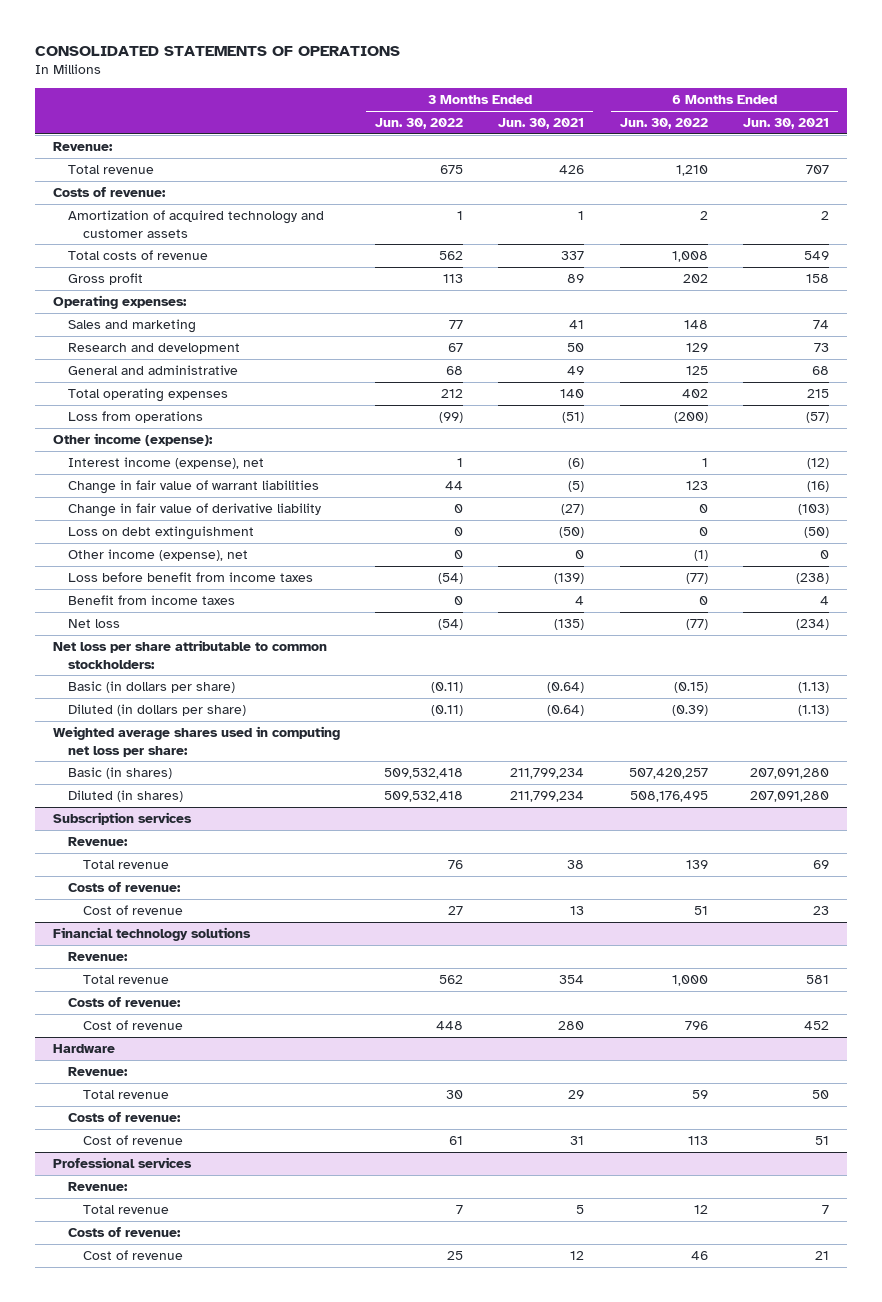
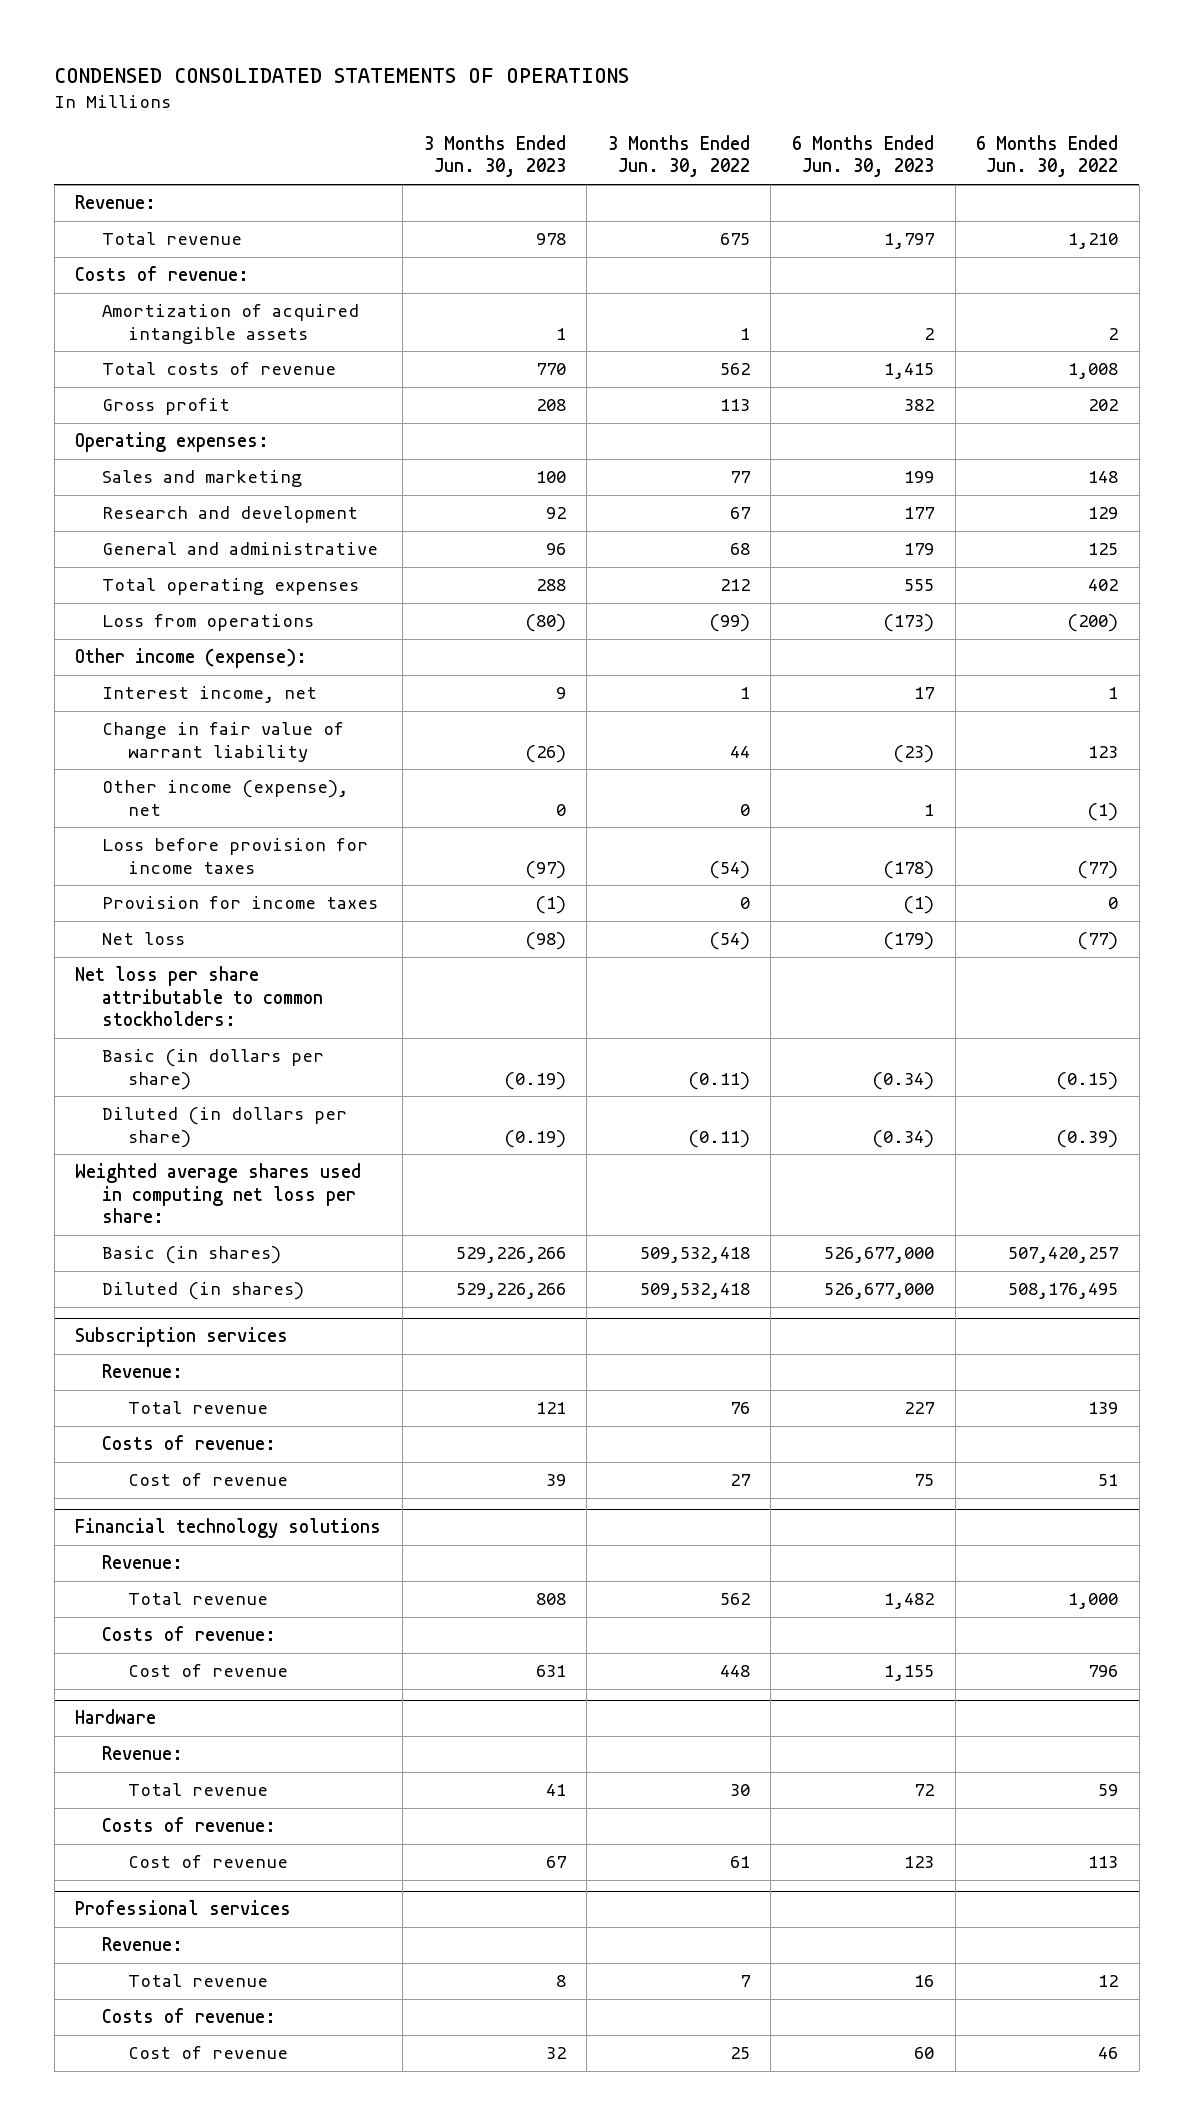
- CONSOLIDATED STATEMENTS OF OPERATIONS
+ CONDENSED CONSOLIDATED STATEMENTS OF OPERATIONS
- | 3 Months Ended Jun. 30, 2022 | 3 Months Ended Jun. 30, 2021 | 6 Months Ended Jun. 30, 2022 | 6 Months Ended Jun. 30, 2021
+ | 3 Months Ended Jun. 30, 2023 | 3 Months Ended Jun. 30, 2022 | 6 Months Ended Jun. 30, 2023 | 6 Months Ended Jun. 30, 2022
- Amortization of acquired technology and customer assets | 1 | 1 | 2 | 2
+ Amortization of acquired intangible assets | 1 | 1 | 2 | 2
- Interest income (expense), net | 1 | (6) | 1 | (12)
- Change in fair value of warrant liabilities | 44 | (5) | 123 | (16)
- Change in fair value of derivative liability | 0 | (27) | 0 | (103)
- Loss on debt extinguishment | 0 | (50) | 0 | (50)
+ Interest income, net | 9 | 1 | 17 | 1
+ Change in fair value of warrant liability | (26) | 44 | (23) | 123
- Loss before benefit from income taxes | (54) | (139) | (77) | (238)
- Benefit from income taxes | 0 | 4 | 0 | 4
+ Loss before provision for income taxes | (97) | (54) | (178) | (77)
+ Provision for income taxes | (1) | 0 | (1) | 0

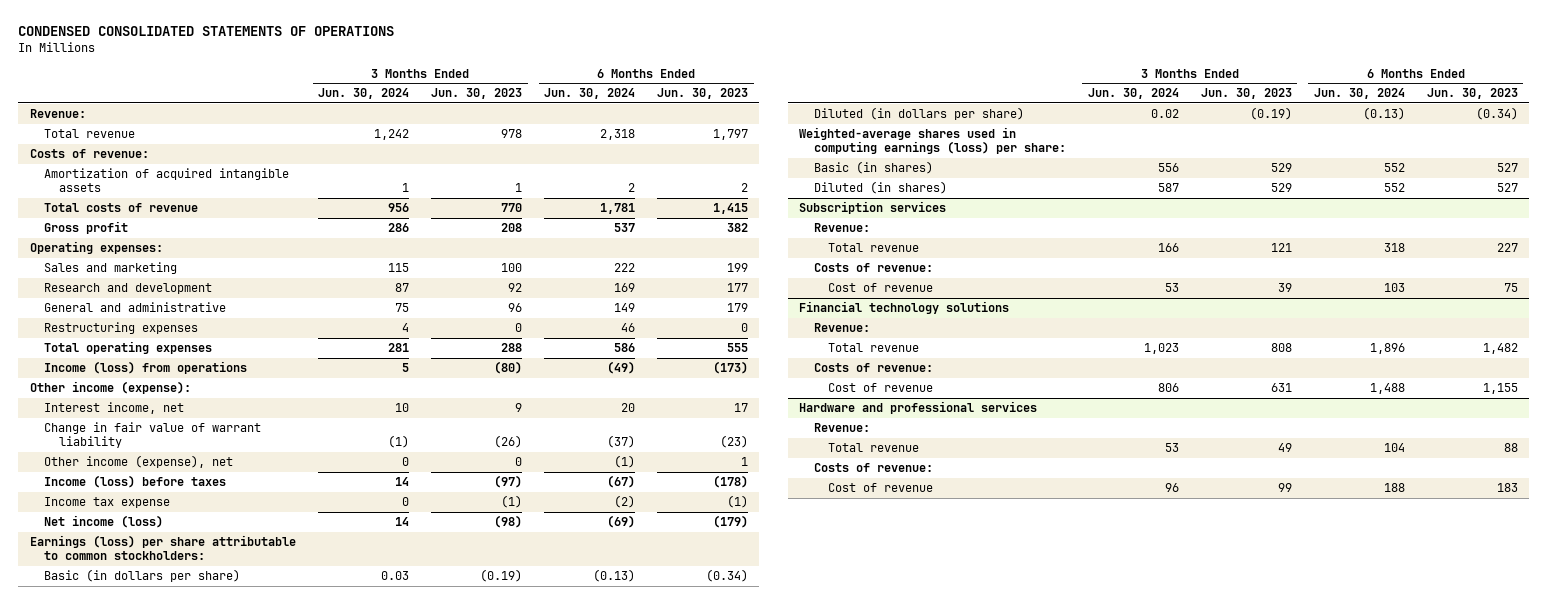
- | 3 Months Ended Jun. 30, 2023 | 3 Months Ended Jun. 30, 2022 | 6 Months Ended Jun. 30, 2023 | 6 Months Ended Jun. 30, 2022
+ | 3 Months Ended Jun. 30, 2024 | 3 Months Ended Jun. 30, 2023 | 6 Months Ended Jun. 30, 2024 | 6 Months Ended Jun. 30, 2023
+ Restructuring expenses | 4 | 0 | 46 | 0
- Loss from operations | (80) | (99) | (173) | (200)
+ Income (loss) from operations | 5 | (80) | (49) | (173)
- Loss before provision for income taxes | (97) | (54) | (178) | (77)
- Provision for income taxes | (1) | 0 | (1) | 0
- Net loss | (98) | (54) | (179) | (77)
- Net loss per share attributable to common stockholders:
+ Income (loss) before taxes | 14 | (97) | (67) | (178)
+ Income tax expense | 0 | (1) | (2) | (1)
+ Net income (loss) | 14 | (98) | (69) | (179)
+ Earnings (loss) per share attributable to common stockholders:
- Weighted average shares used in computing net loss per share:
- Basic (in shares) | 529,226,266 | 509,532,418 | 526,677,000 | 507,420,257
- Diluted (in shares) | 529,226,266 | 509,532,418 | 526,677,000 | 508,176,495
+ Weighted-average shares used in computing earnings (loss) per share:
+ Basic (in shares) | 556 | 529 | 552 | 527
+ Diluted (in shares) | 587 | 529 | 552 | 527
- Hardware
- Revenue:
- Total revenue | 41 | 30 | 72 | 59
- Costs of revenue:
- Cost of revenue | 67 | 61 | 123 | 113
- Professional services
+ Hardware and professional services
- Total revenue | 8 | 7 | 16 | 12
+ Total revenue | 53 | 49 | 104 | 88
- Cost of revenue | 32 | 25 | 60 | 46
+ Cost of revenue | 96 | 99 | 188 | 183

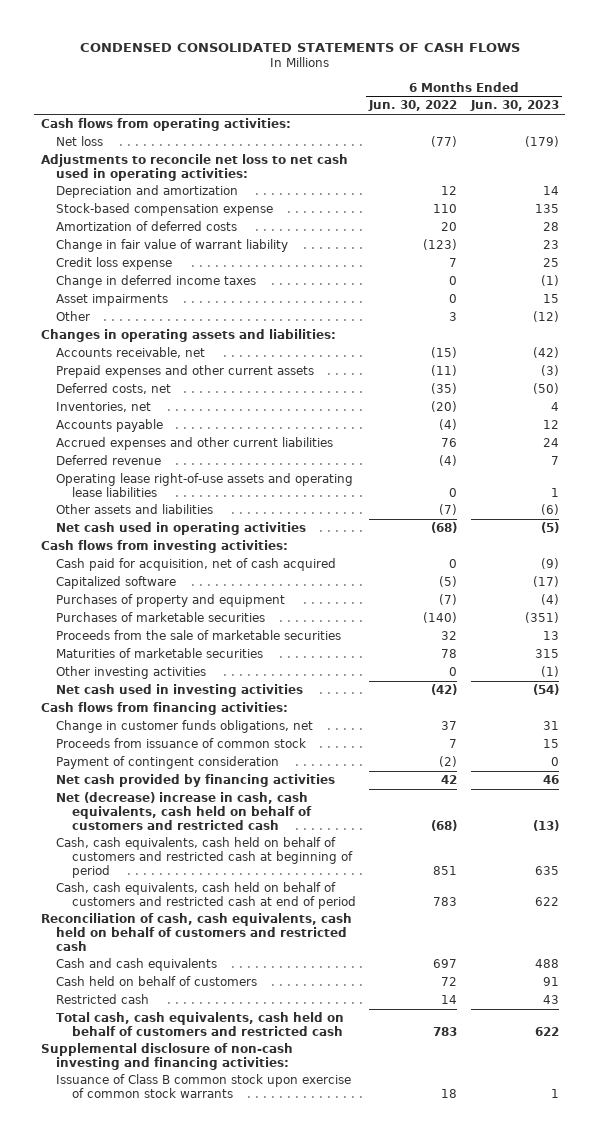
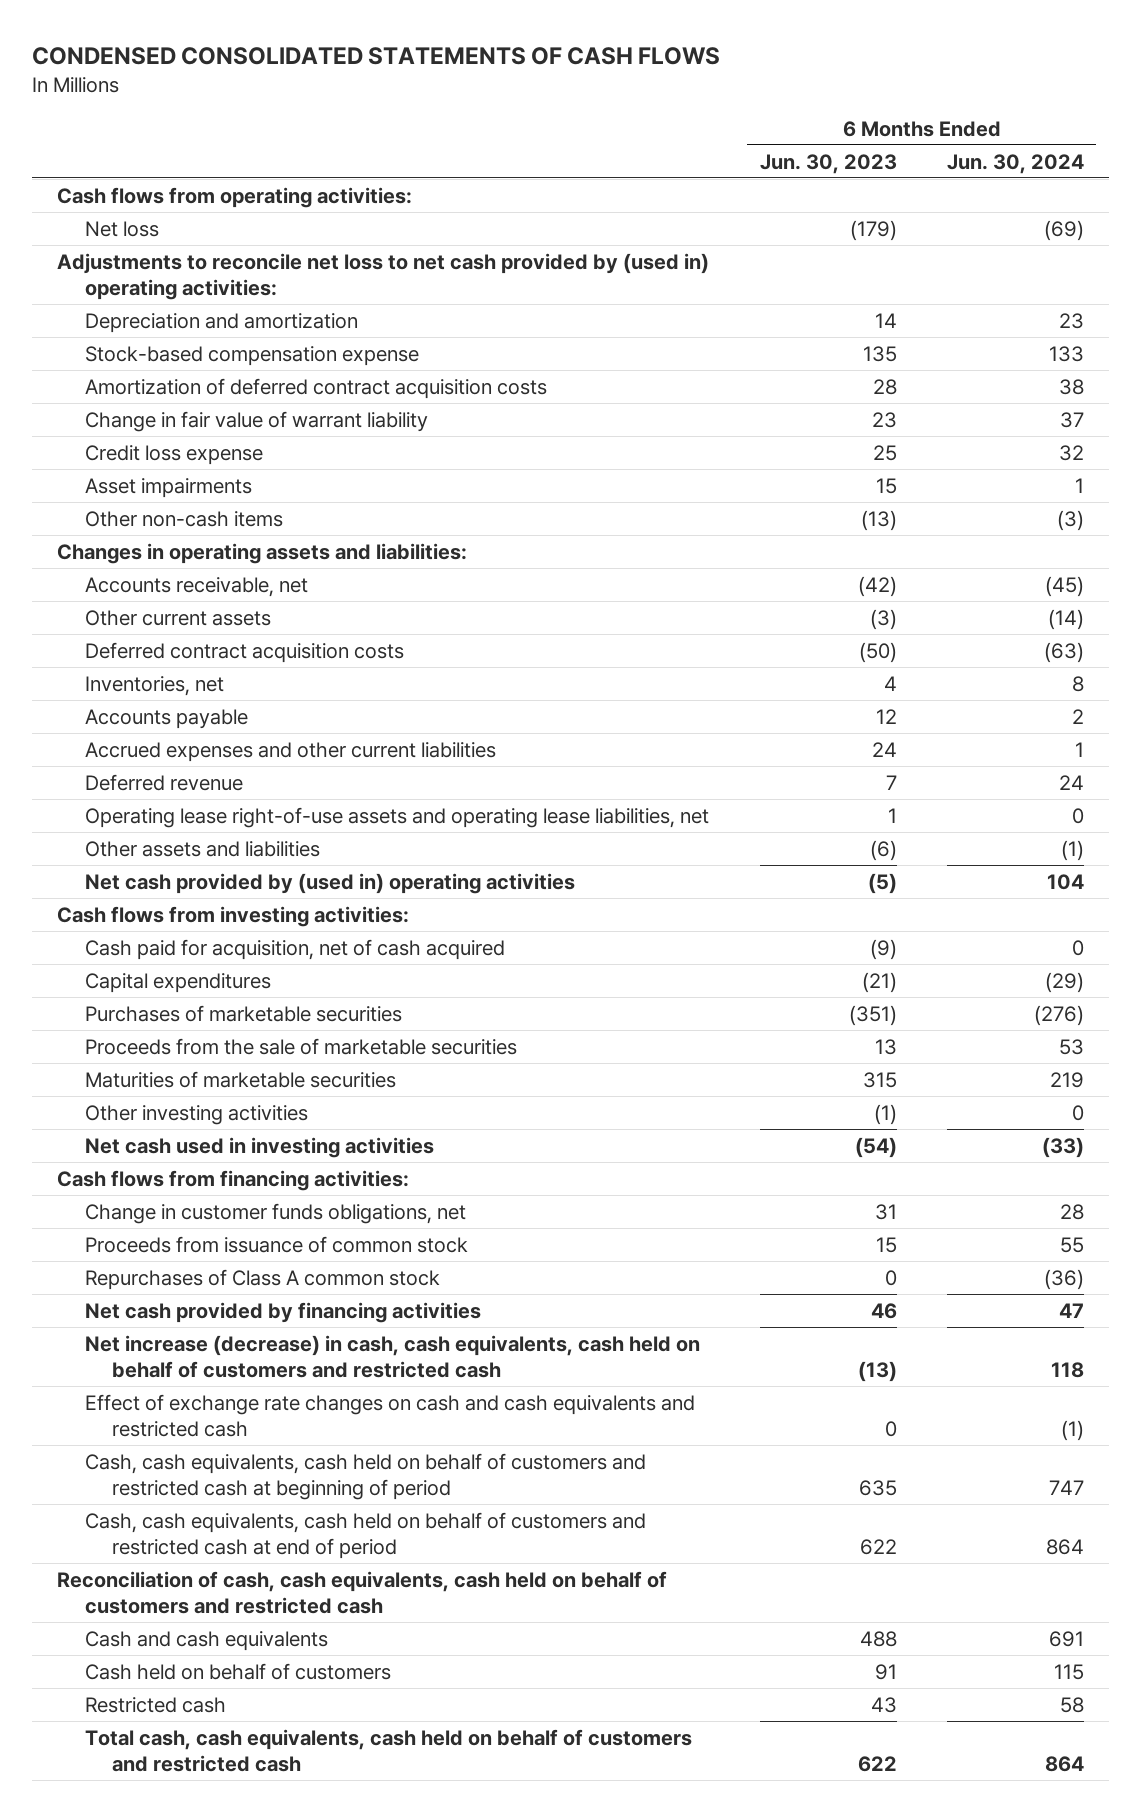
- | 6 Months Ended Jun. 30, 2022 | 6 Months Ended Jun. 30, 2023
+ | 6 Months Ended Jun. 30, 2023 | 6 Months Ended Jun. 30, 2024
- Adjustments to reconcile net loss to net cash used in operating activities:
+ Adjustments to reconcile net loss to net cash provided by (used in) operating activities:
- Amortization of deferred costs | 20 | 28
+ Amortization of deferred contract acquisition costs | 28 | 38
- Change in deferred income taxes | 0 | (1)
- Other | 3 | (12)
+ Other non-cash items | (13) | (3)
- Prepaid expenses and other current assets | (11) | (3)
- Deferred costs, net | (35) | (50)
+ Other current assets | (3) | (14)
+ Deferred contract acquisition costs | (50) | (63)
- Operating lease right-of-use assets and operating lease liabilities | 0 | 1
+ Operating lease right-of-use assets and operating lease liabilities, net | 1 | 0
- Net cash used in operating activities | (68) | (5)
+ Net cash provided by (used in) operating activities | (5) | 104
- Capitalized software | (5) | (17)
- Purchases of property and equipment | (7) | (4)
+ Capital expenditures | (21) | (29)
- Payment of contingent consideration | (2) | 0
+ Repurchases of Class A common stock | 0 | (36)
- Net (decrease) increase in cash, cash equivalents, cash held on behalf of customers and restricted cash | (68) | (13)
+ Net increase (decrease) in cash, cash equivalents, cash held on behalf of customers and restricted cash | (13) | 118
+ Effect of exchange rate changes on cash and cash equivalents and restricted cash | 0 | (1)
- Supplemental disclosure of non-cash investing and financing activities:
- Issuance of Class B common stock upon exercise of common stock warrants | 18 | 1

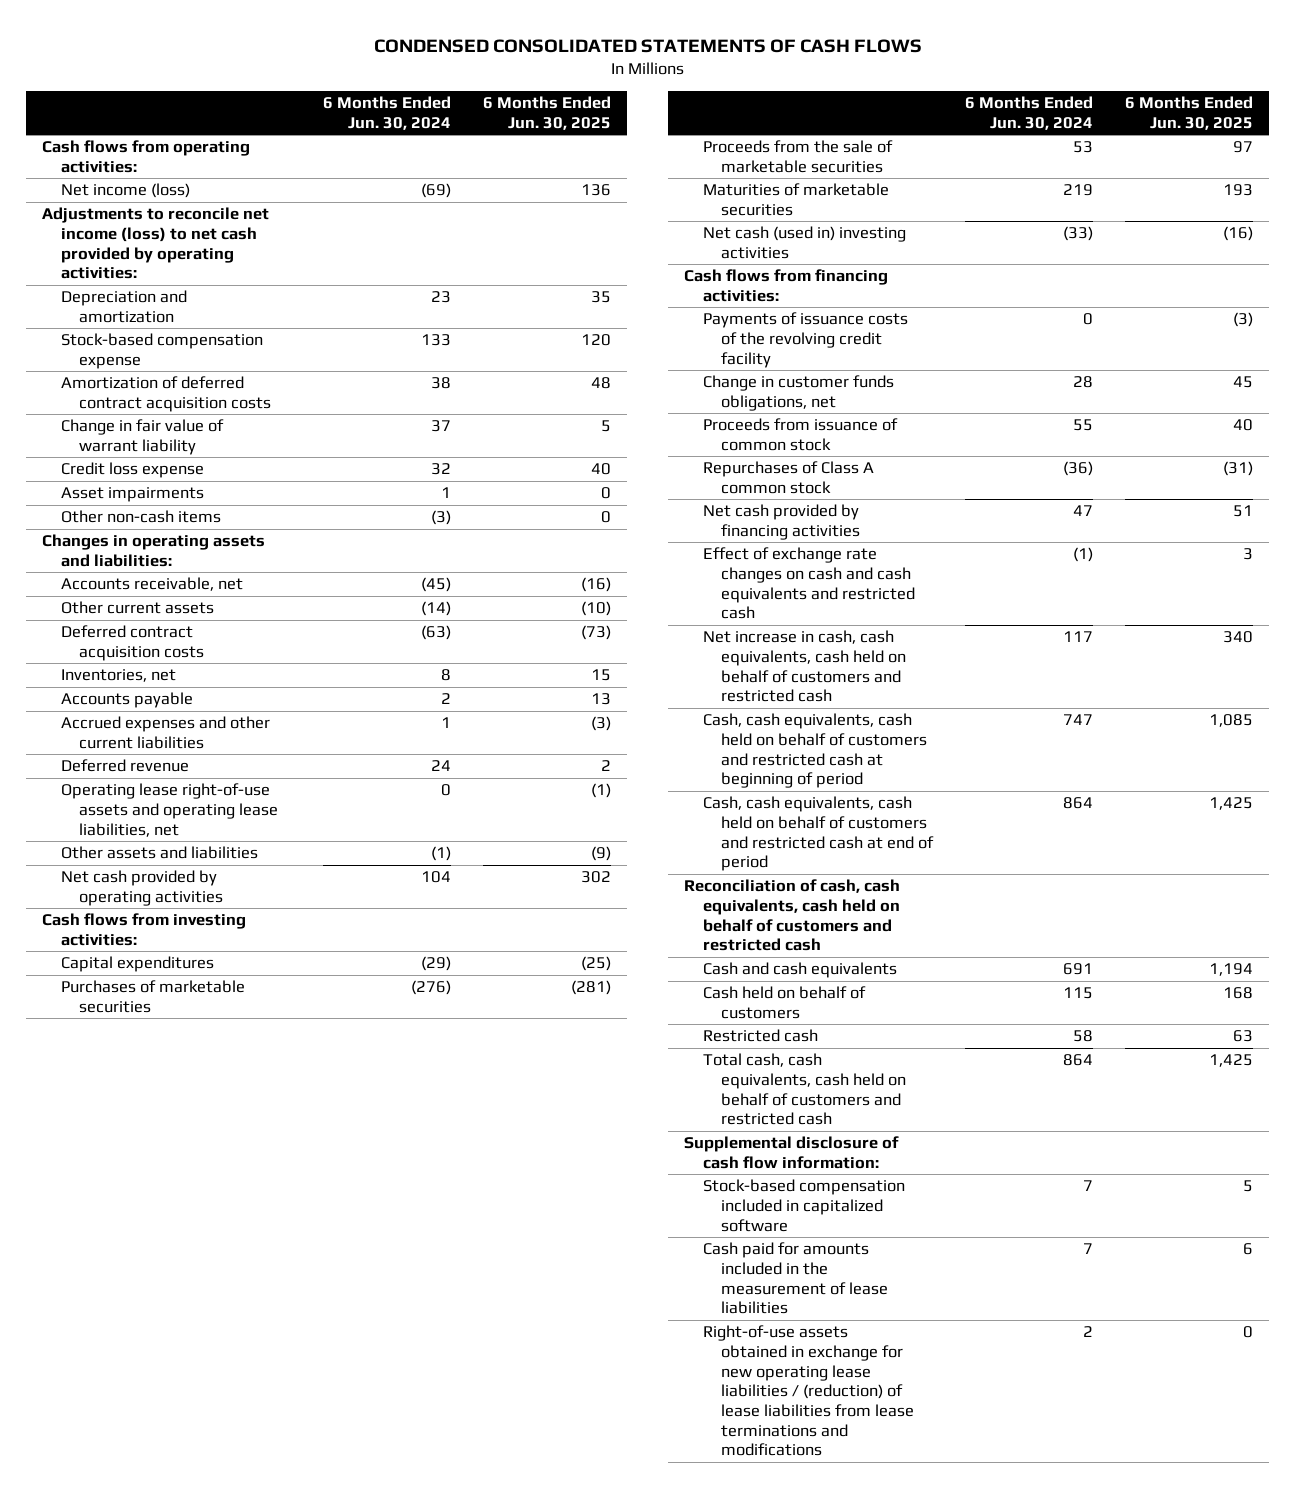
- | 6 Months Ended Jun. 30, 2023 | 6 Months Ended Jun. 30, 2024
+ | 6 Months Ended Jun. 30, 2024 | 6 Months Ended Jun. 30, 2025
- Net loss | (179) | (69)
- Adjustments to reconcile net loss to net cash provided by (used in) operating activities:
+ Net income (loss) | (69) | 136
+ Adjustments to reconcile net income (loss) to net cash provided by operating activities:
- Net cash provided by (used in) operating activities | (5) | 104
+ Net cash provided by operating activities | 104 | 302
- Cash paid for acquisition, net of cash acquired | (9) | 0
- Other investing activities | (1) | 0
- Net cash used in investing activities | (54) | (33)
+ Net cash (used in) investing activities | (33) | (16)
+ Payments of issuance costs of the revolving credit facility | 0 | (3)
- Net increase (decrease) in cash, cash equivalents, cash held on behalf of customers and restricted cash | (13) | 118
+ Net increase in cash, cash equivalents, cash held on behalf of customers and restricted cash | 117 | 340
+ Supplemental disclosure of cash flow information:
+ Stock-based compensation included in capitalized software | 7 | 5
+ Cash paid for amounts included in the measurement of lease liabilities | 7 | 6
+ Right-of-use assets obtained in exchange for new operating lease liabilities / (reduction) of lease liabilities from lease terminations and modifications | 2 | 0

